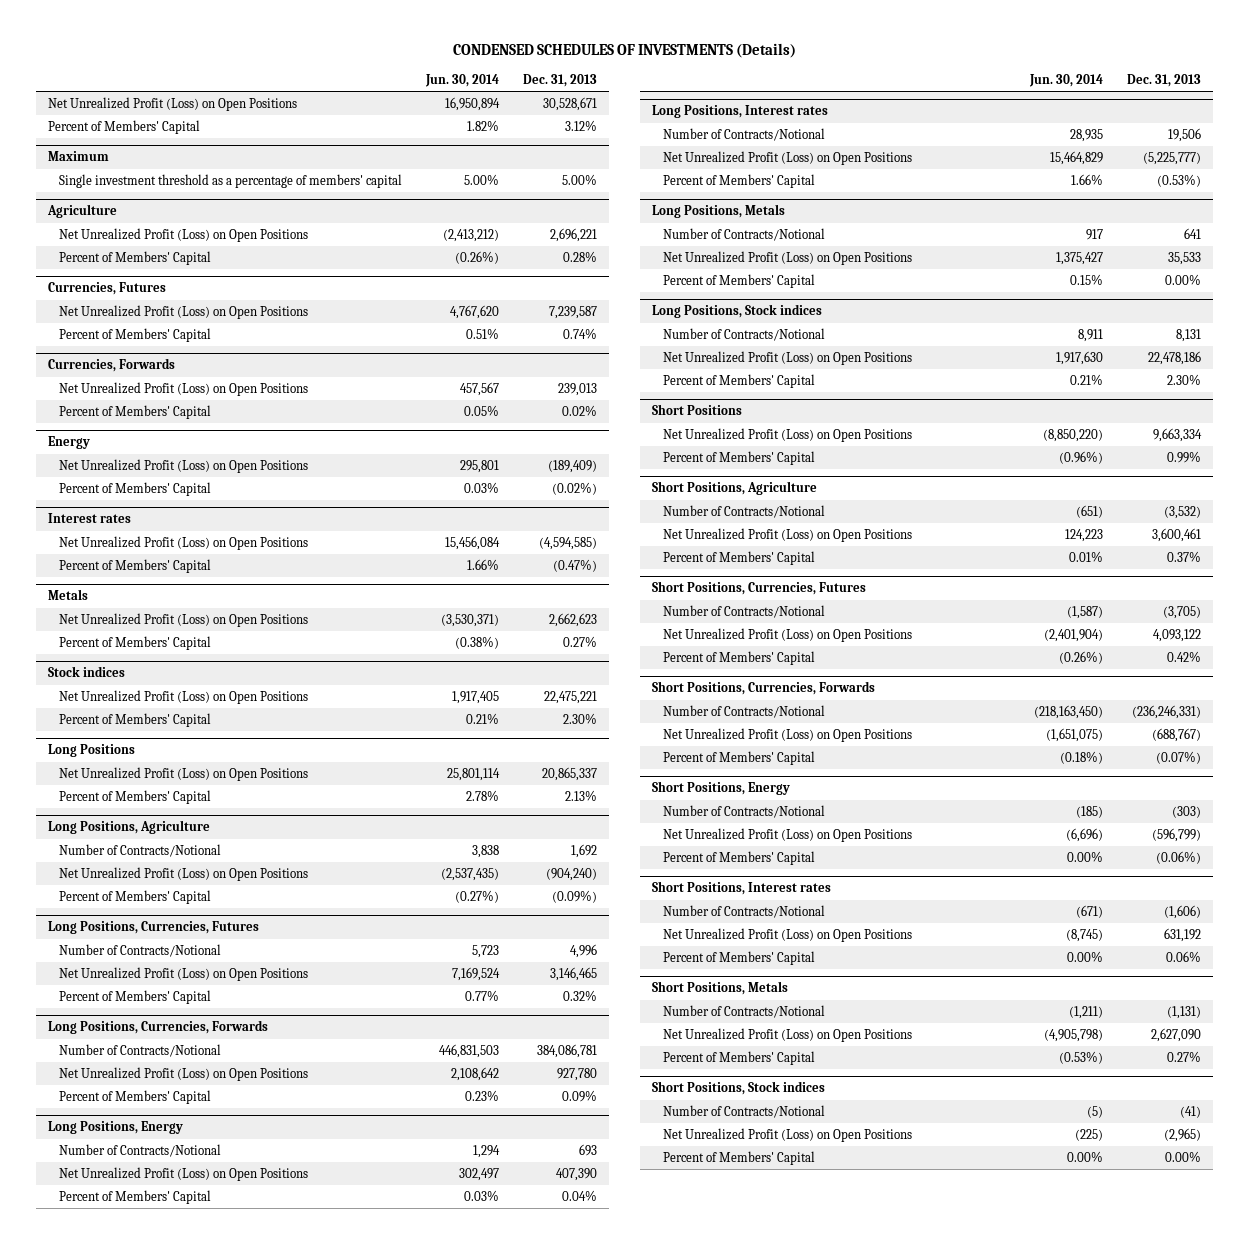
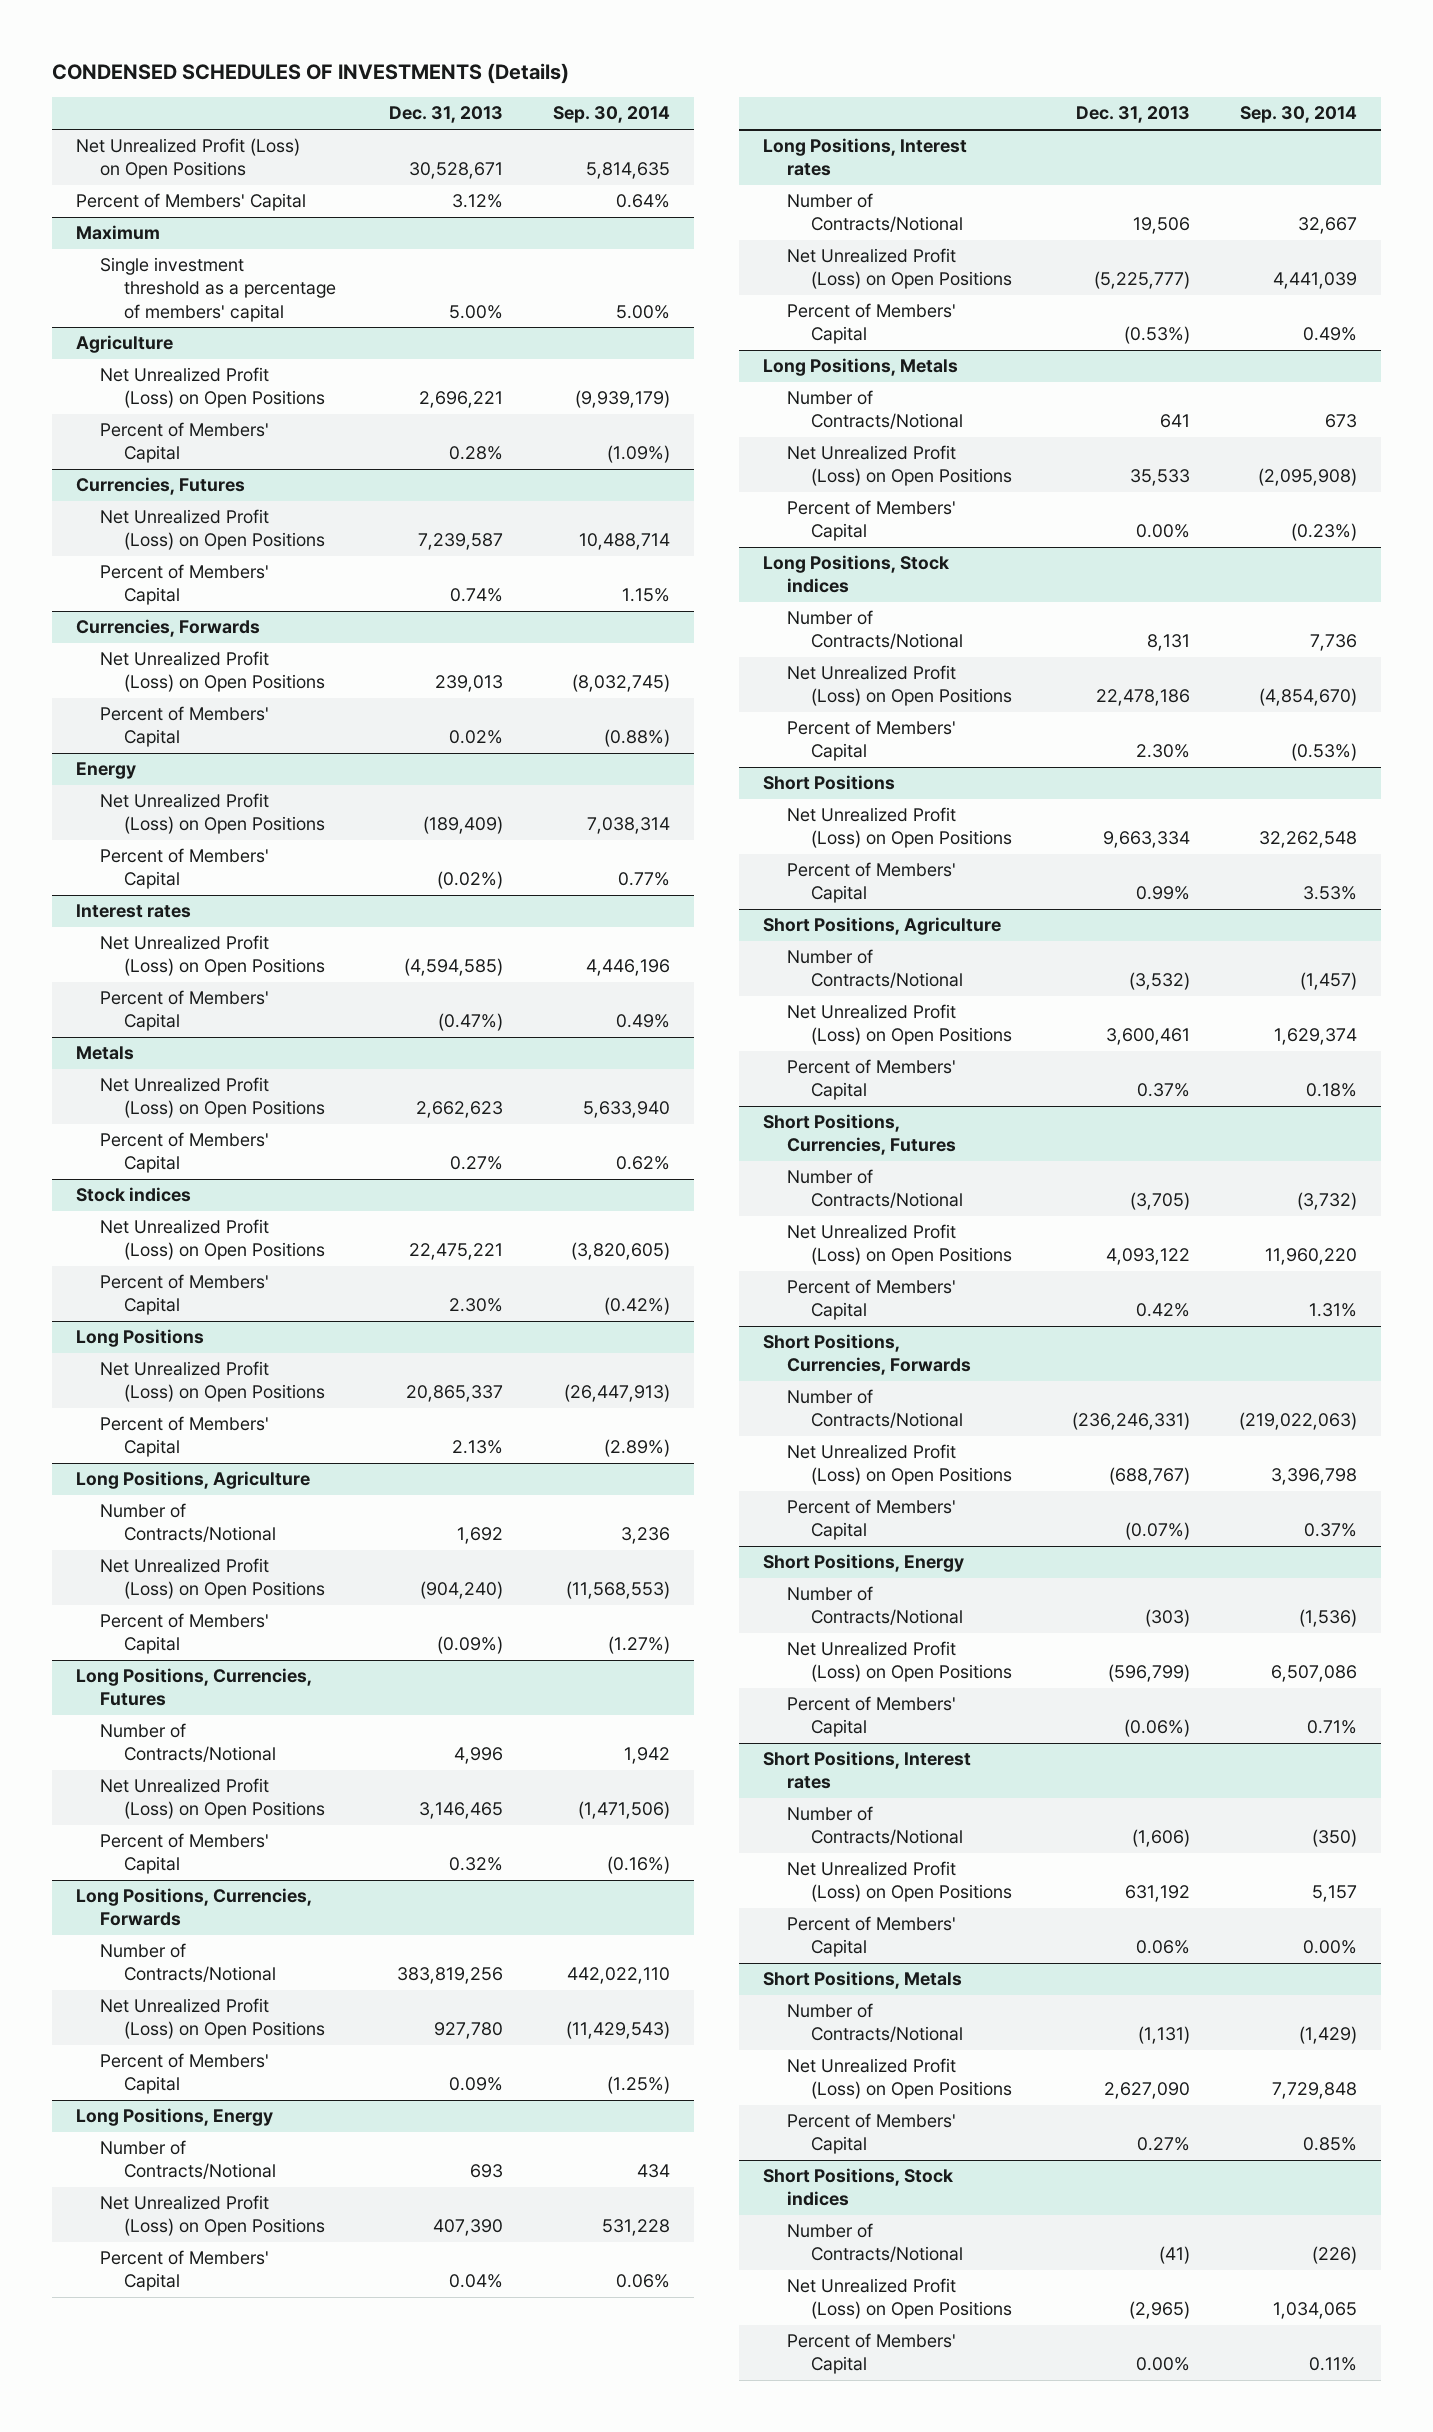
- | Jun. 30, 2014 | Dec. 31, 2013
+ | Dec. 31, 2013 | Sep. 30, 2014
@ Long Positions, Currencies, Forwards
- Number of Contracts/Notional | 446,831,503 | 384,086,781
+ Number of Contracts/Notional | 383,819,256 | 442,022,110

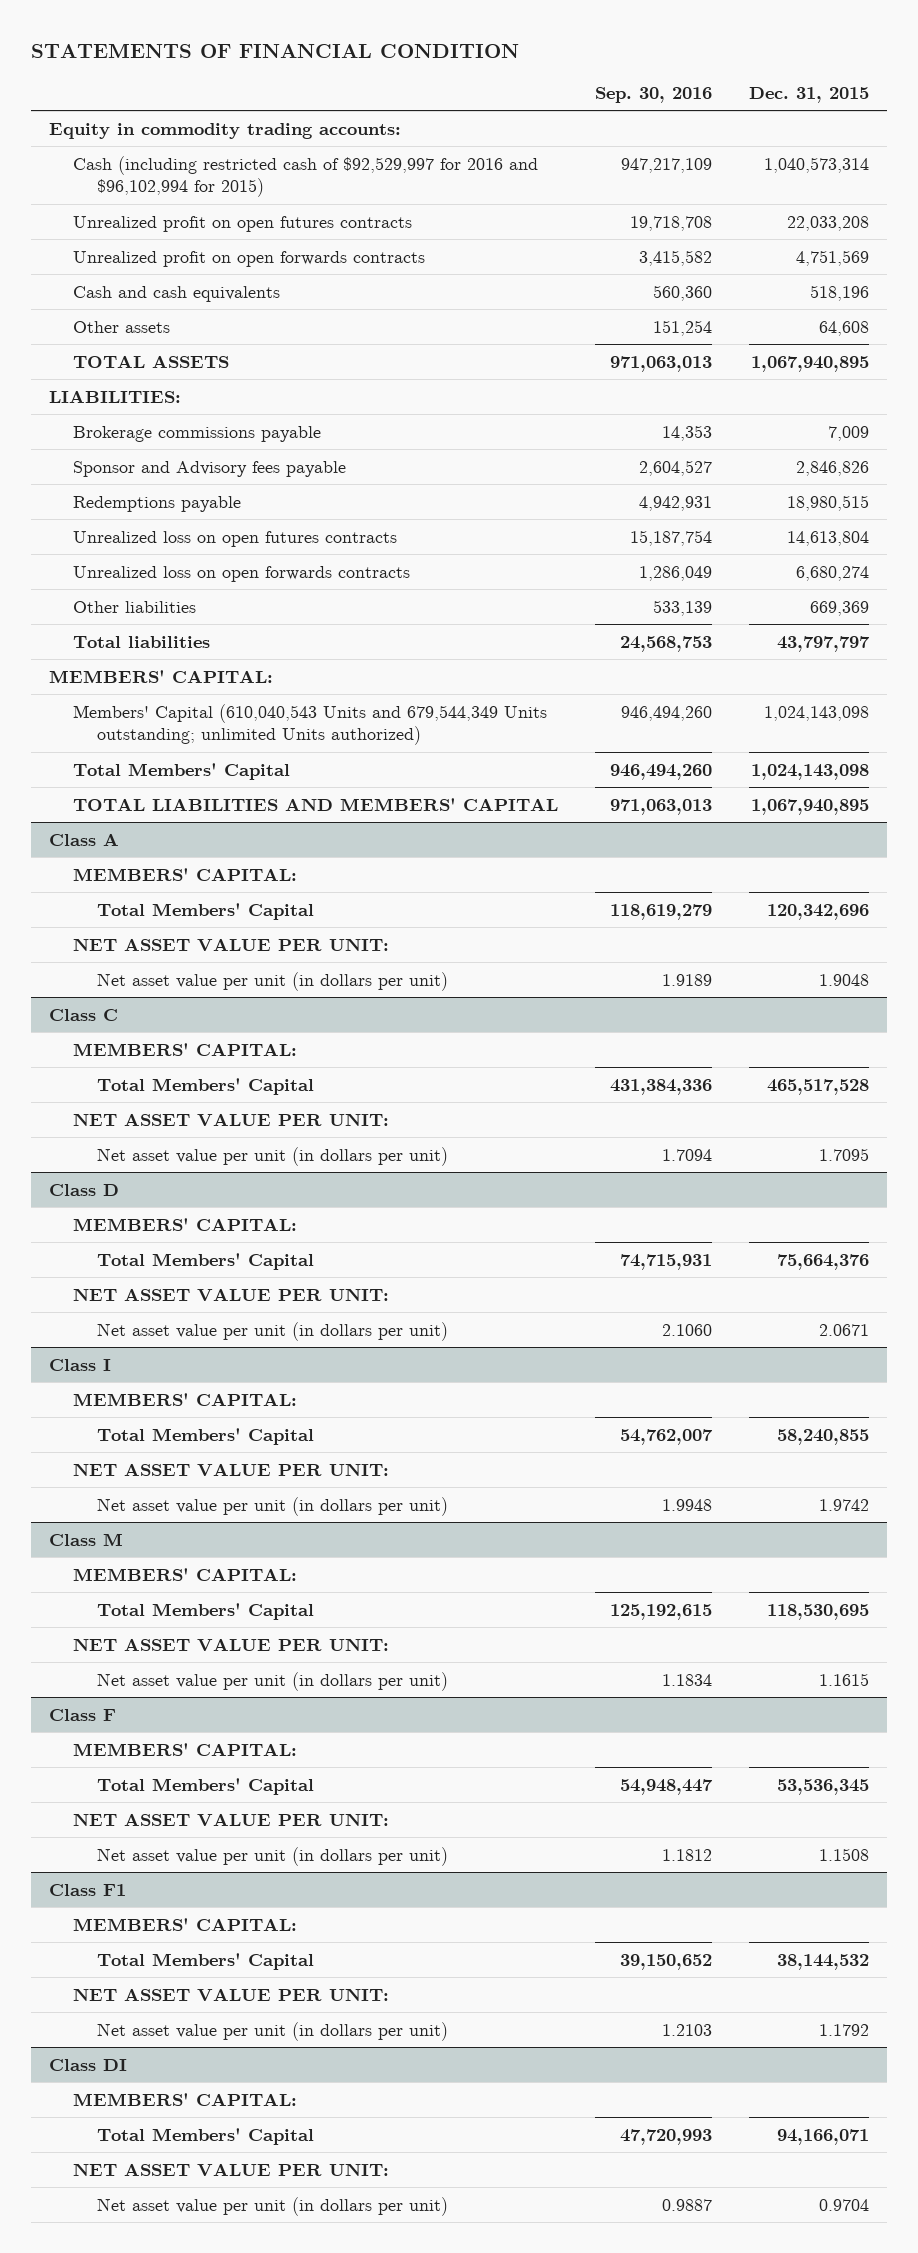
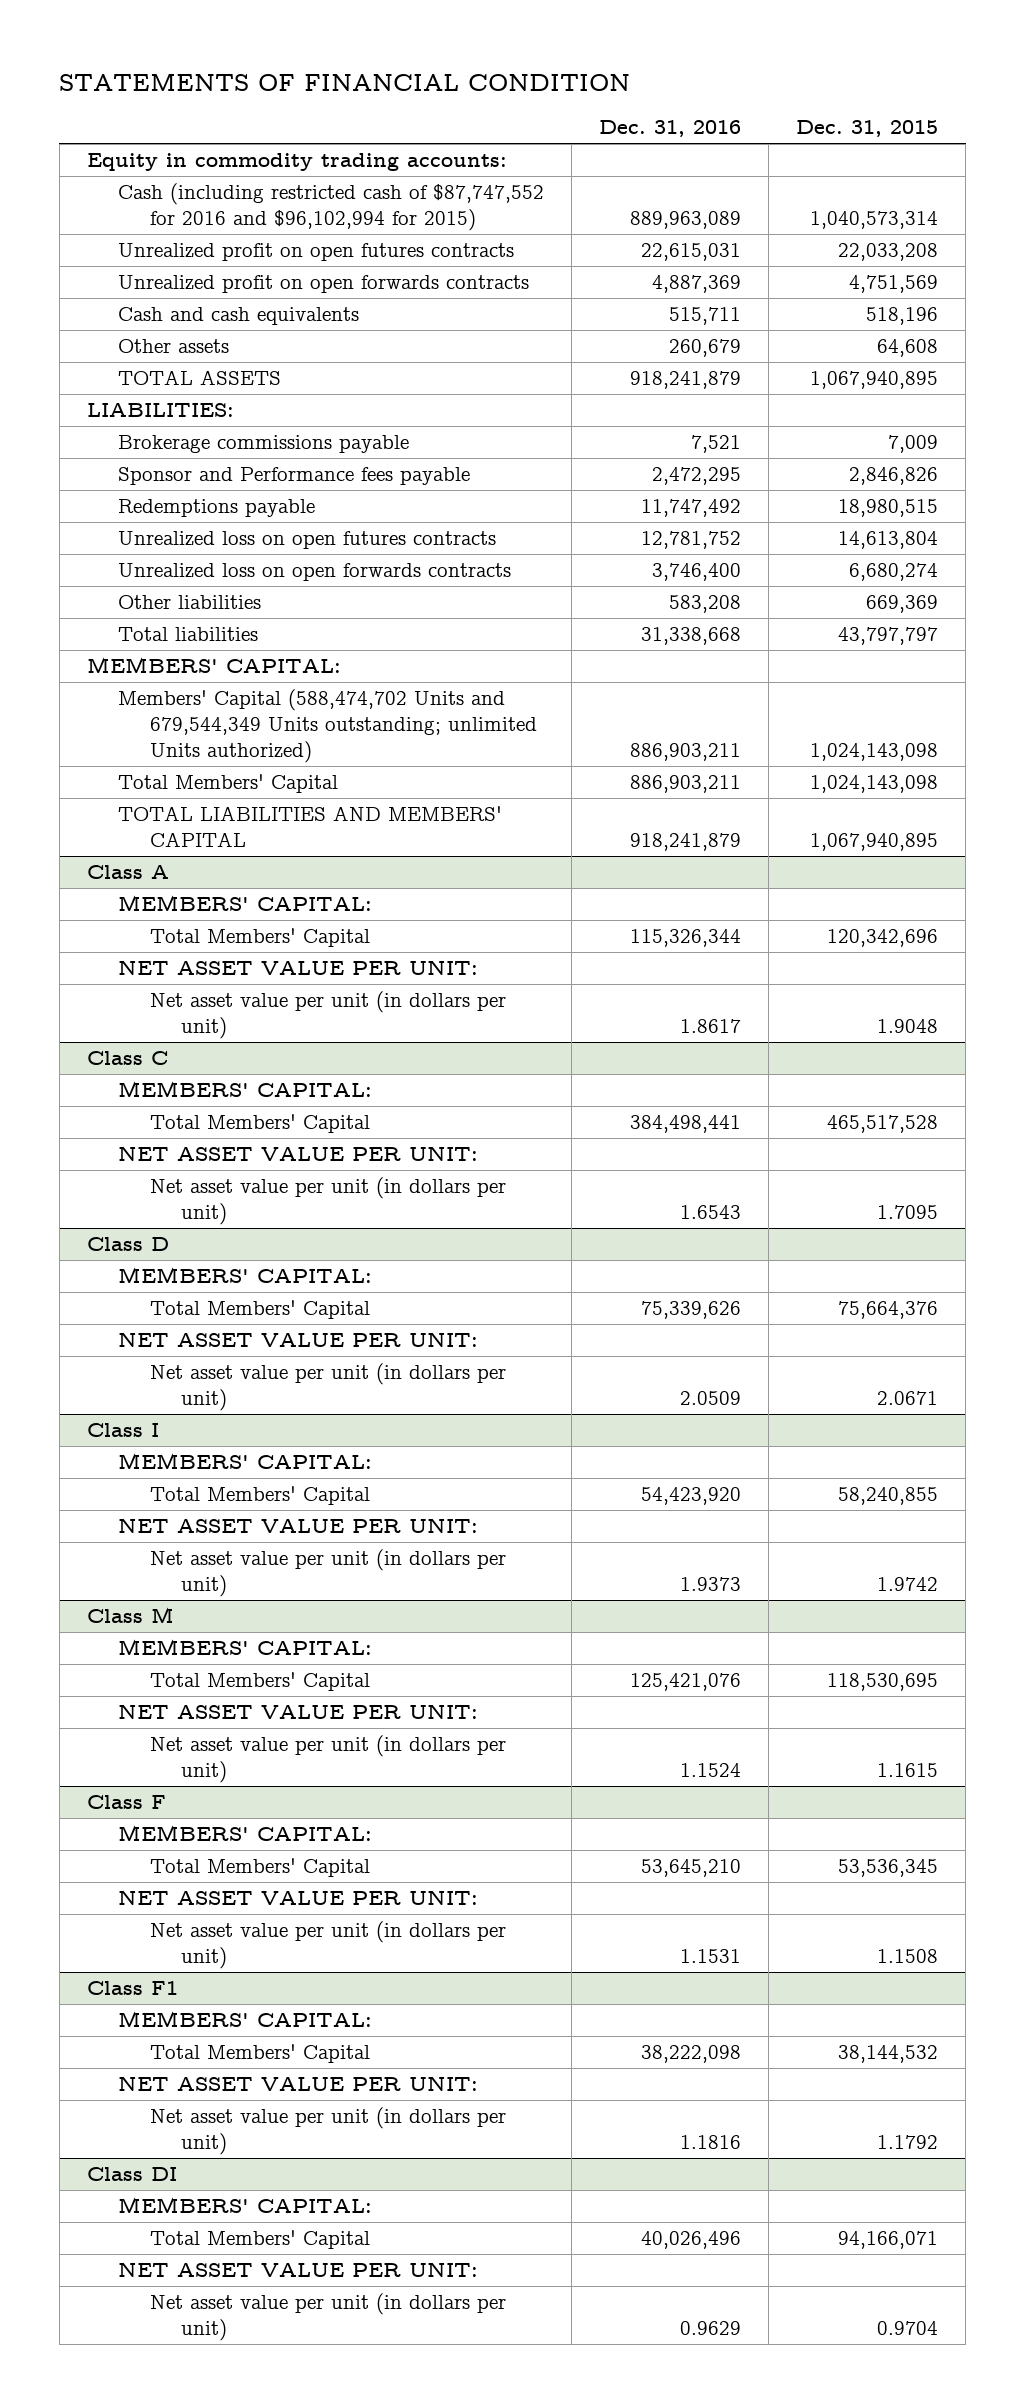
- | Sep. 30, 2016 | Dec. 31, 2015
+ | Dec. 31, 2016 | Dec. 31, 2015
- Cash (including restricted cash of $92,529,997 for 2016 and $96,102,994 for 2015) | 947,217,109 | 1,040,573,314
+ Cash (including restricted cash of $87,747,552 for 2016 and $96,102,994 for 2015) | 889,963,089 | 1,040,573,314
- Sponsor and Advisory fees payable | 2,604,527 | 2,846,826
+ Sponsor and Performance fees payable | 2,472,295 | 2,846,826
- Members' Capital (610,040,543 Units and 679,544,349 Units outstanding; unlimited Units authorized) | 946,494,260 | 1,024,143,098
+ Members' Capital (588,474,702 Units and 679,544,349 Units outstanding; unlimited Units authorized) | 886,903,211 | 1,024,143,098

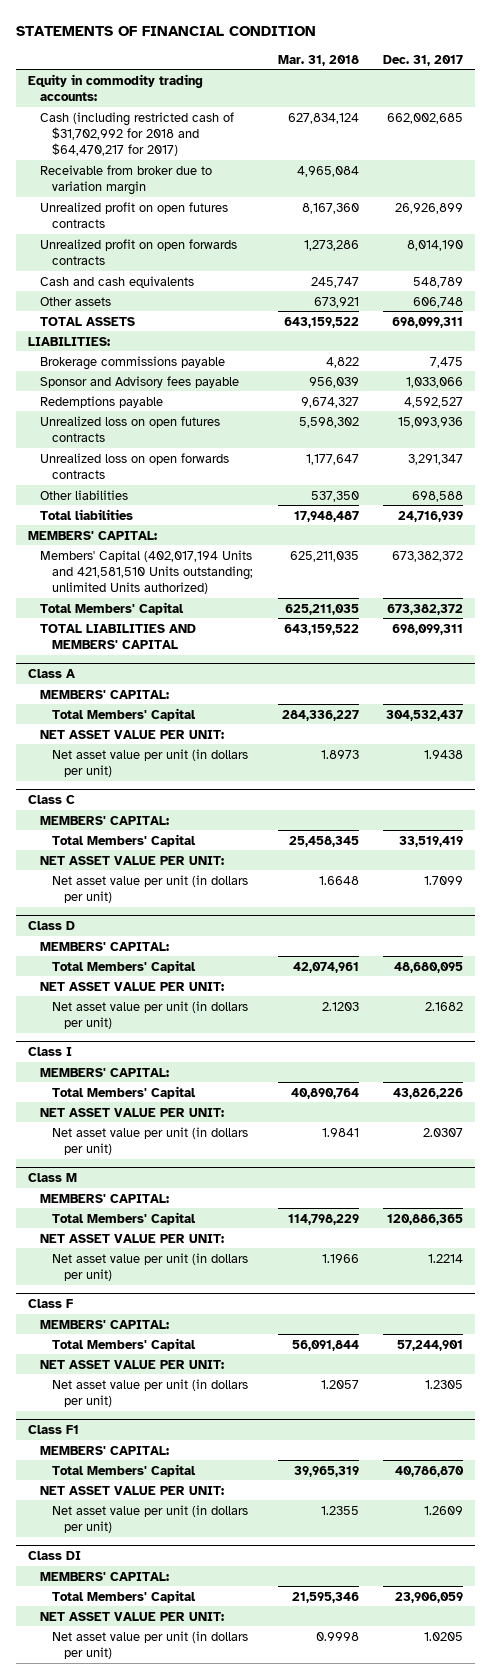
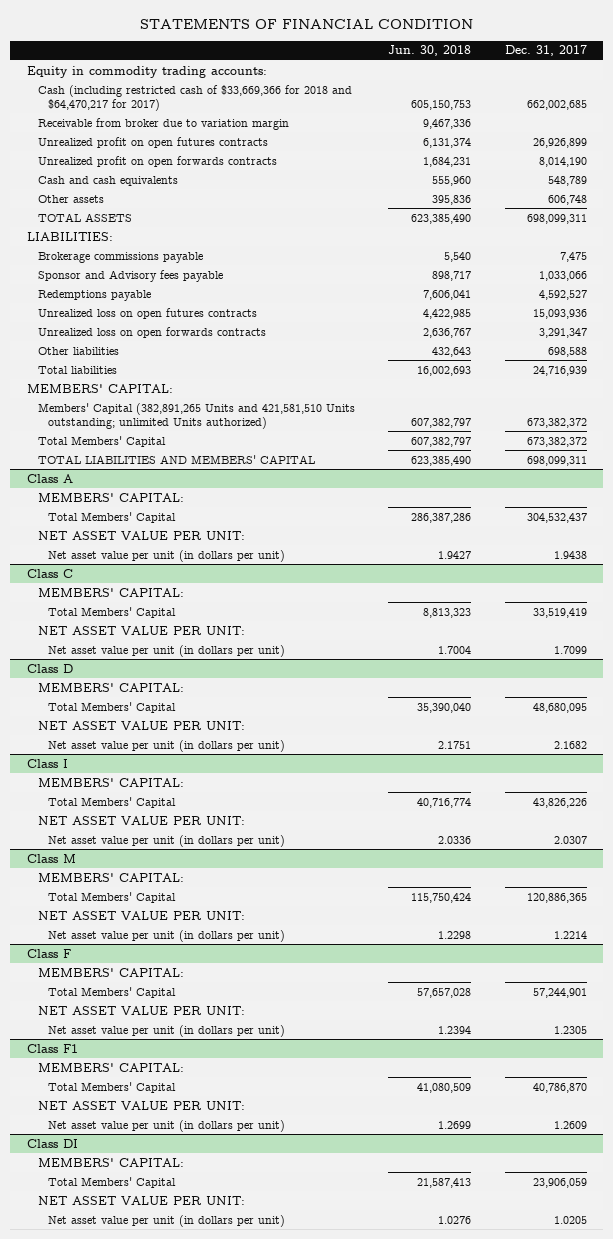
- | Mar. 31, 2018 | Dec. 31, 2017
+ | Jun. 30, 2018 | Dec. 31, 2017
- Cash (including restricted cash of $31,702,992 for 2018 and $64,470,217 for 2017) | 627,834,124 | 662,002,685
+ Cash (including restricted cash of $33,669,366 for 2018 and $64,470,217 for 2017) | 605,150,753 | 662,002,685
- Members' Capital (402,017,194 Units and 421,581,510 Units outstanding; unlimited Units authorized) | 625,211,035 | 673,382,372
+ Members' Capital (382,891,265 Units and 421,581,510 Units outstanding; unlimited Units authorized) | 607,382,797 | 673,382,372

